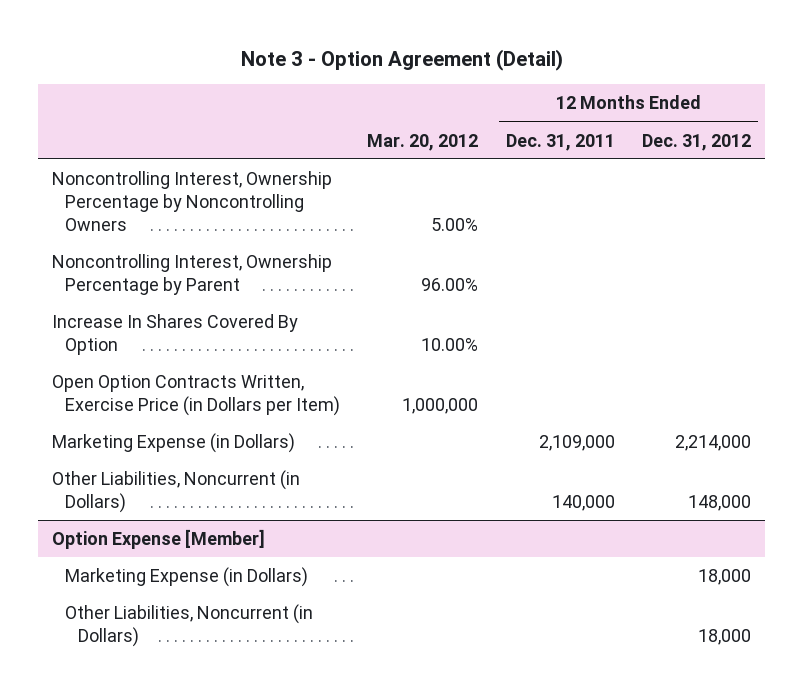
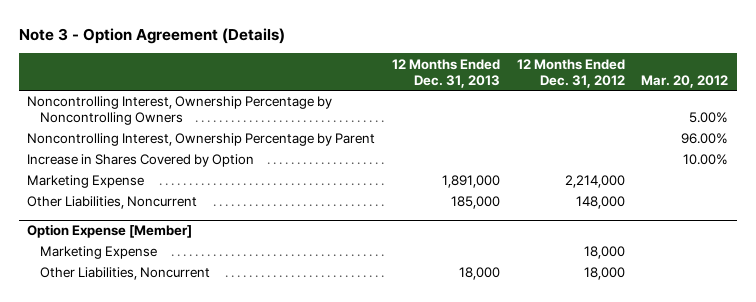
- Note 3 - Option Agreement (Detail)
+ Note 3 - Option Agreement (Details)
- | Mar. 20, 2012 | 12 Months Ended Dec. 31, 2011 | 12 Months Ended Dec. 31, 2012
+ | 12 Months Ended Dec. 31, 2013 | 12 Months Ended Dec. 31, 2012 | Mar. 20, 2012
- Increase In Shares Covered By Option | 10.00% | |
- Open Option Contracts Written, Exercise Price (in Dollars per Item) | 1,000,000 | |
- Marketing Expense (in Dollars) | | 2,109,000 | 2,214,000
- Other Liabilities, Noncurrent (in Dollars) | | 140,000 | 148,000
+ Increase in Shares Covered by Option | | | 10.00%
+ Marketing Expense | 1,891,000 | 2,214,000 |
+ Other Liabilities, Noncurrent | 185,000 | 148,000 |
@ Option Expense [Member]
- Marketing Expense (in Dollars) | | | 18,000
- Other Liabilities, Noncurrent (in Dollars) | | | 18,000
+ Marketing Expense | | 18,000 |
+ Other Liabilities, Noncurrent | 18,000 | 18,000 |

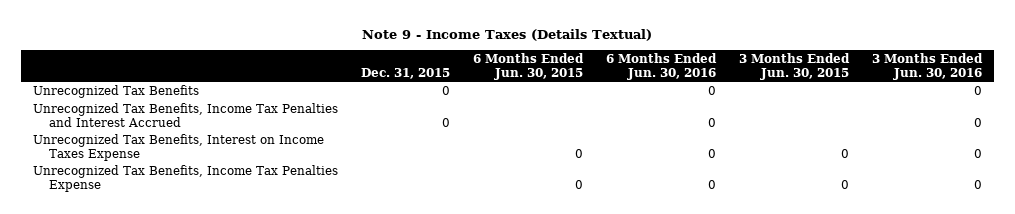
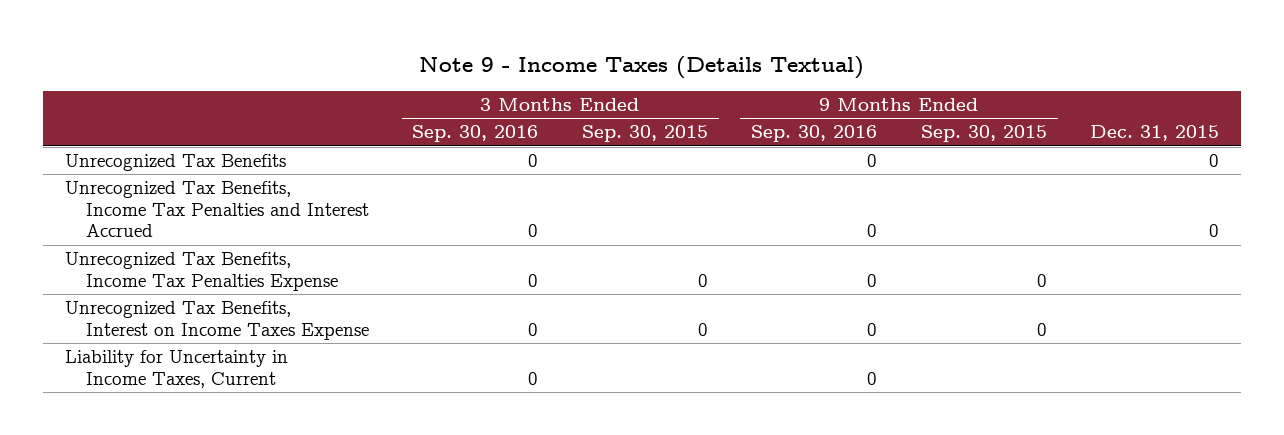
- | Dec. 31, 2015 | 6 Months Ended Jun. 30, 2015 | 6 Months Ended Jun. 30, 2016 | 3 Months Ended Jun. 30, 2015 | 3 Months Ended Jun. 30, 2016
+ | 3 Months Ended Sep. 30, 2016 | 3 Months Ended Sep. 30, 2015 | 9 Months Ended Sep. 30, 2016 | 9 Months Ended Sep. 30, 2015 | Dec. 31, 2015
moved down: Unrecognized Tax Benefits, Interest on Income Taxes Expense | 0 | 0 | 0 | 0 |
+ Liability for Uncertainty in Income Taxes, Current | 0 | | 0 | |

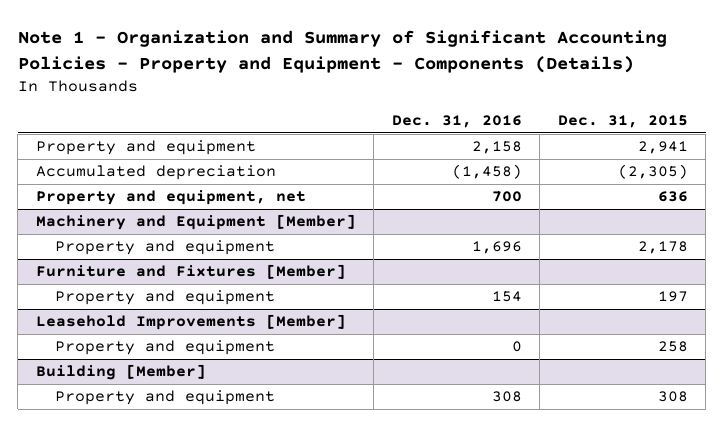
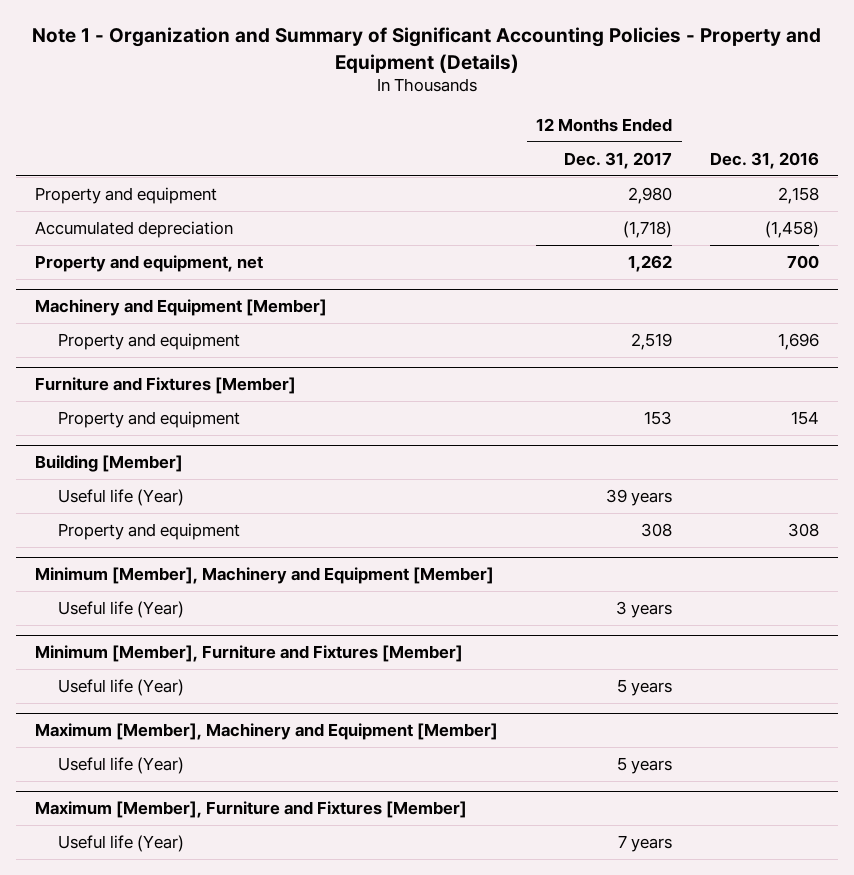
- Note 1 - Organization and Summary of Significant Accounting Policies - Property and Equipment - Components (Details)
+ Note 1 - Organization and Summary of Significant Accounting Policies - Property and Equipment (Details)
- | Dec. 31, 2016 | Dec. 31, 2015
+ | 12 Months Ended Dec. 31, 2017 | Dec. 31, 2016
- Leasehold Improvements [Member]
- Property and equipment | 0 | 258
@ Building [Member]
+ Useful life (Year) | 39 years |
+ Minimum [Member], Machinery and Equipment [Member]
+ Useful life (Year) | 3 years |
+ Minimum [Member], Furniture and Fixtures [Member]
+ Useful life (Year) | 5 years |
+ Maximum [Member], Machinery and Equipment [Member]
+ Useful life (Year) | 5 years |
+ Maximum [Member], Furniture and Fixtures [Member]
+ Useful life (Year) | 7 years |

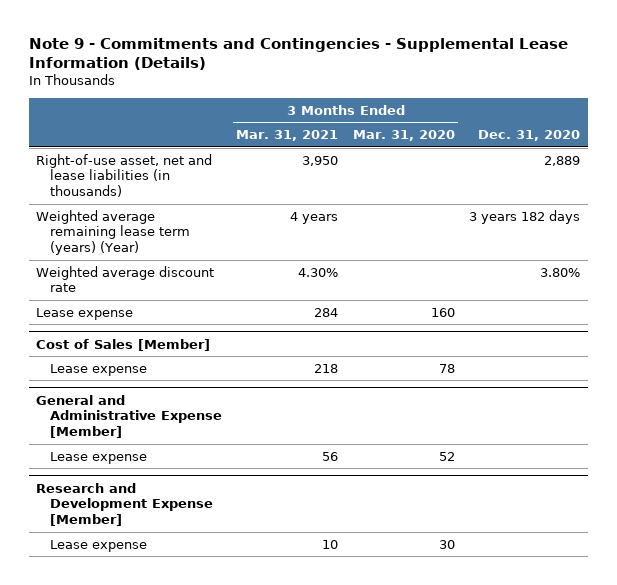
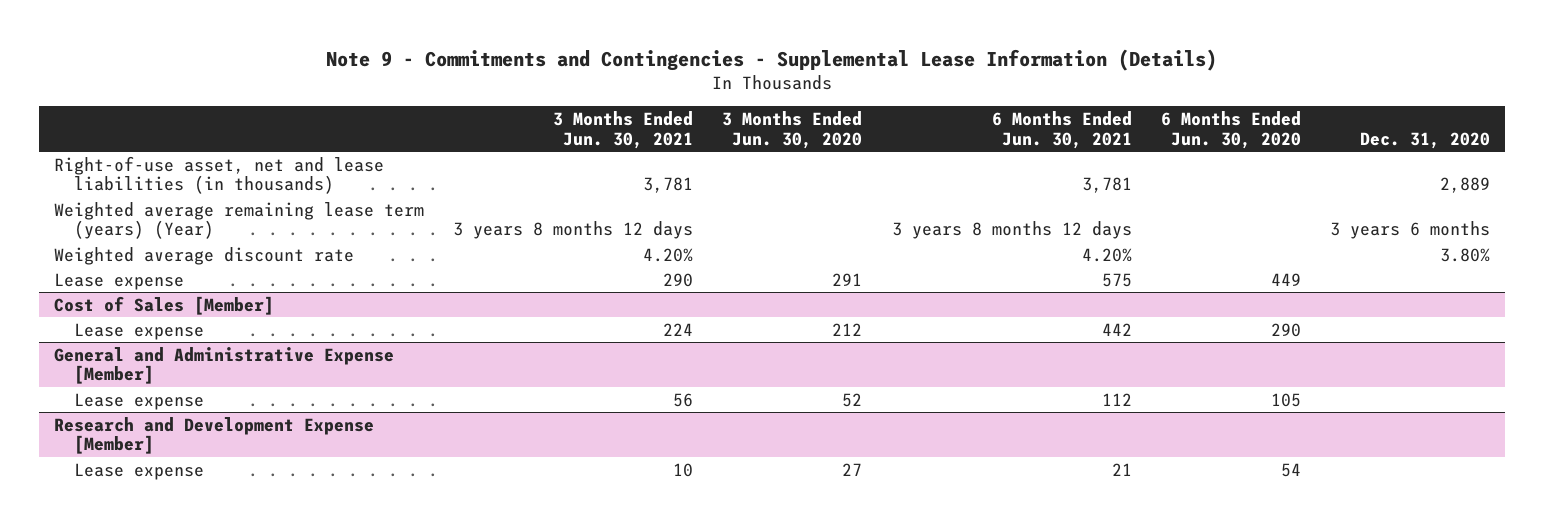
- | 3 Months Ended Mar. 31, 2021 | 3 Months Ended Mar. 31, 2020 | Dec. 31, 2020
+ | 3 Months Ended Jun. 30, 2021 | 3 Months Ended Jun. 30, 2020 | 6 Months Ended Jun. 30, 2021 | 6 Months Ended Jun. 30, 2020 | Dec. 31, 2020
- Weighted average remaining lease term (years) (Year) | 4 years | | 3 years 182 days
+ Weighted average remaining lease term (years) (Year) | 3 years 8 months 12 days | | 3 years 8 months 12 days | | 3 years 6 months

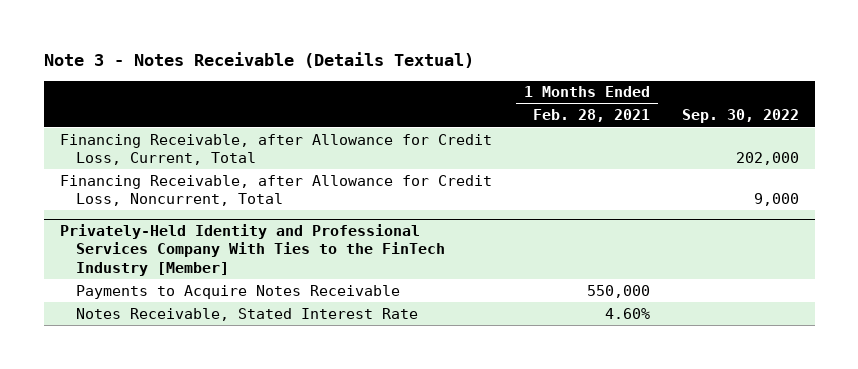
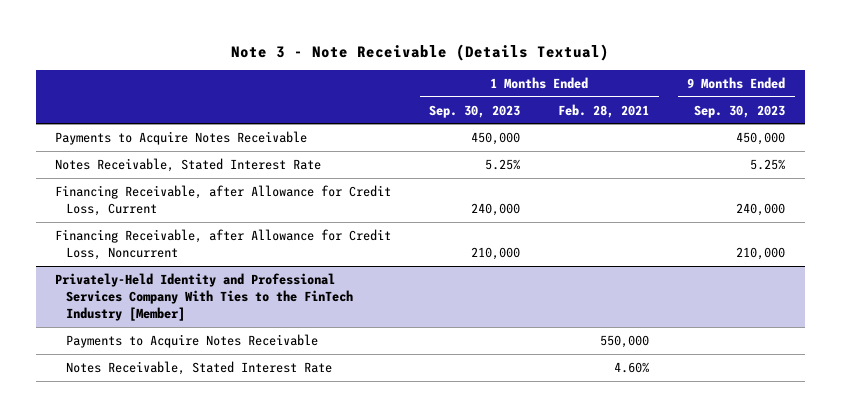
- Note 3 - Notes Receivable (Details Textual)
+ Note 3 - Note Receivable (Details Textual)
- | 1 Months Ended Feb. 28, 2021 | Sep. 30, 2022
+ | 1 Months Ended Sep. 30, 2023 | 1 Months Ended Feb. 28, 2021 | 9 Months Ended Sep. 30, 2023
- Financing Receivable, after Allowance for Credit Loss, Current, Total | | 202,000
- Financing Receivable, after Allowance for Credit Loss, Noncurrent, Total | | 9,000
+ Payments to Acquire Notes Receivable | 450,000 | | 450,000
+ Notes Receivable, Stated Interest Rate | 5.25% | | 5.25%
+ Financing Receivable, after Allowance for Credit Loss, Current | 240,000 | | 240,000
+ Financing Receivable, after Allowance for Credit Loss, Noncurrent | 210,000 | | 210,000

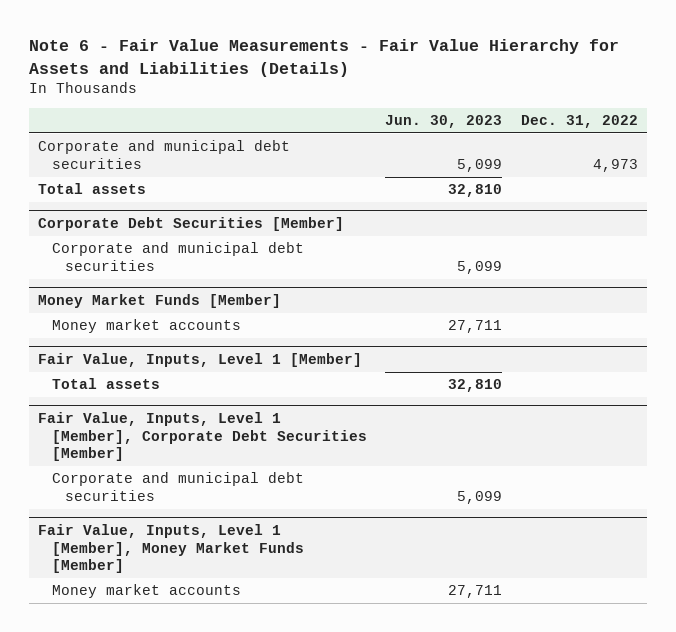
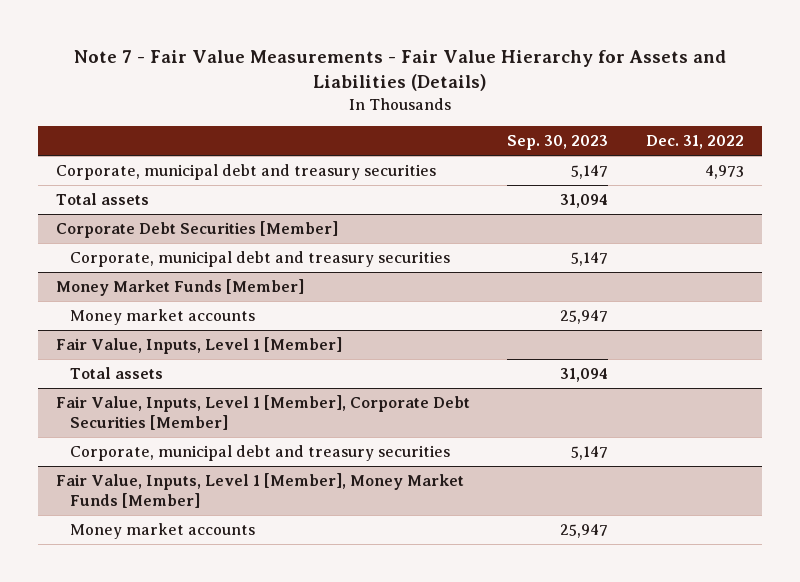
- Note 6 - Fair Value Measurements - Fair Value Hierarchy for Assets and Liabilities (Details)
+ Note 7 - Fair Value Measurements - Fair Value Hierarchy for Assets and Liabilities (Details)
- | Jun. 30, 2023 | Dec. 31, 2022
+ | Sep. 30, 2023 | Dec. 31, 2022
- Corporate and municipal debt securities | 5,099 | 4,973
+ Corporate, municipal debt and treasury securities | 5,147 | 4,973
@ Corporate Debt Securities [Member]
- Corporate and municipal debt securities | 5,099 |
+ Corporate, municipal debt and treasury securities | 5,147 |
@ Fair Value, Inputs, Level 1 [Member], Corporate Debt Securities [Member]
- Corporate and municipal debt securities | 5,099 |
+ Corporate, municipal debt and treasury securities | 5,147 |

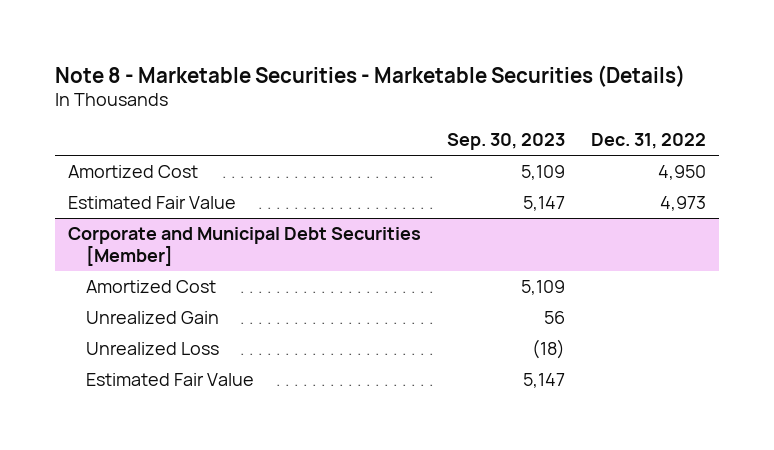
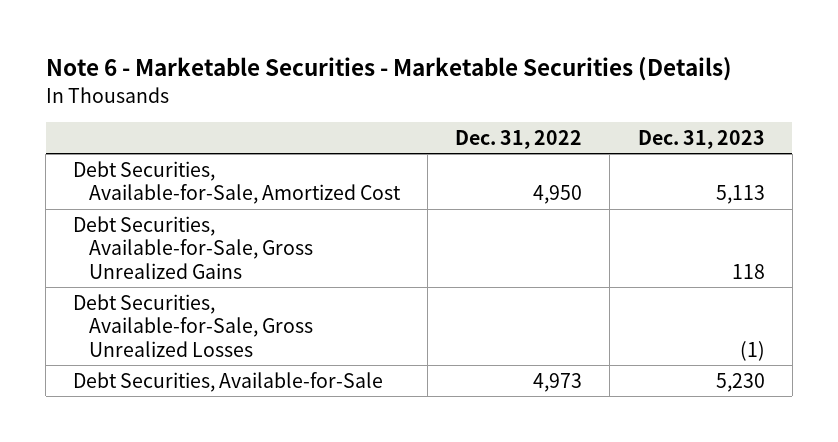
- Note 8 - Marketable Securities - Marketable Securities (Details)
+ Note 6 - Marketable Securities - Marketable Securities (Details)
- | Sep. 30, 2023 | Dec. 31, 2022
+ | Dec. 31, 2022 | Dec. 31, 2023
- Amortized Cost | 5,109 | 4,950
- Estimated Fair Value | 5,147 | 4,973
- Corporate and Municipal Debt Securities [Member]
- Amortized Cost | 5,109 |
- Unrealized Gain | 56 |
- Unrealized Loss | (18) |
- Estimated Fair Value | 5,147 |
+ Debt Securities, Available-for-Sale, Amortized Cost | 4,950 | 5,113
+ Debt Securities, Available-for-Sale, Gross Unrealized Gains | | 118
+ Debt Securities, Available-for-Sale, Gross Unrealized Losses | | (1)
+ Debt Securities, Available-for-Sale | 4,973 | 5,230

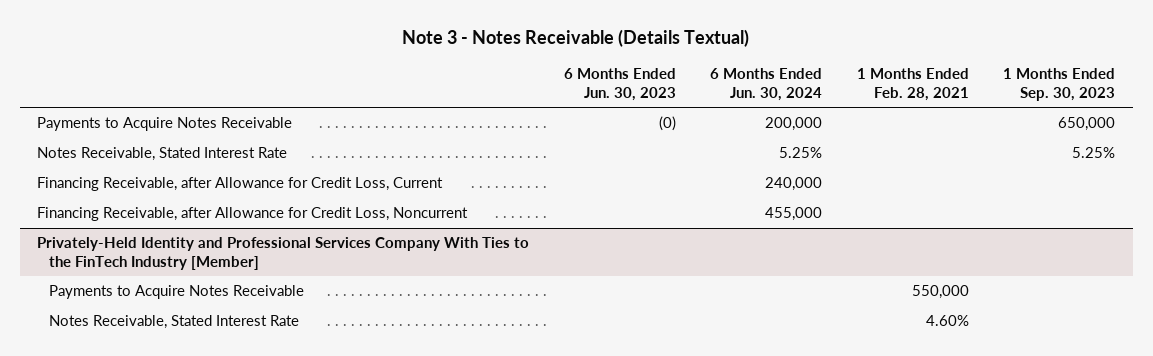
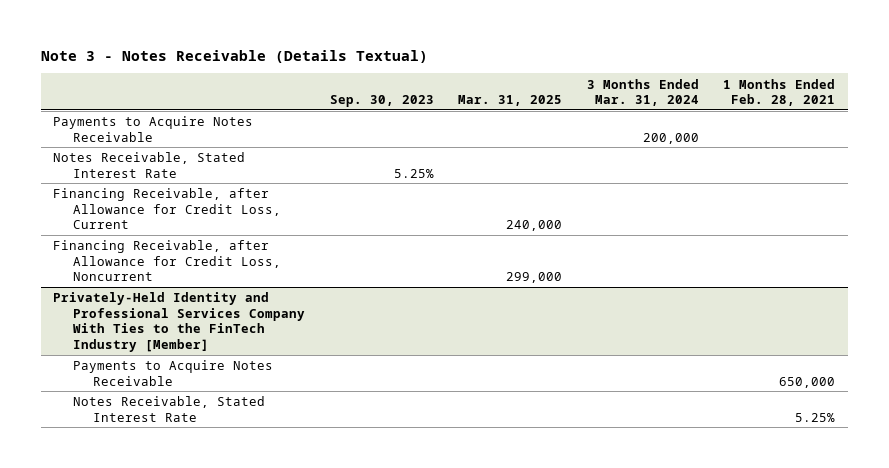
- | 6 Months Ended Jun. 30, 2023 | 6 Months Ended Jun. 30, 2024 | 1 Months Ended Feb. 28, 2021 | 1 Months Ended Sep. 30, 2023
+ | Sep. 30, 2023 | Mar. 31, 2025 | 3 Months Ended Mar. 31, 2024 | 1 Months Ended Feb. 28, 2021
@ Privately-Held Identity and Professional Services Company With Ties to the FinTech Industry [Member]
- Payments to Acquire Notes Receivable | | | 550,000 |
- Notes Receivable, Stated Interest Rate | | | 4.60% |
+ Payments to Acquire Notes Receivable | | | | 650,000
+ Notes Receivable, Stated Interest Rate | | | | 5.25%

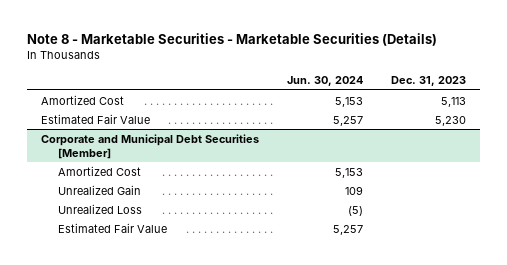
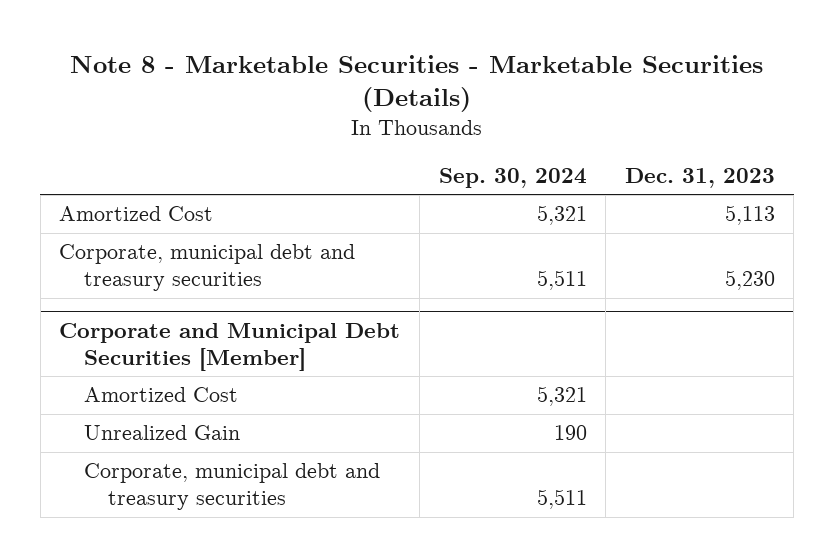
- | Jun. 30, 2024 | Dec. 31, 2023
+ | Sep. 30, 2024 | Dec. 31, 2023
- Estimated Fair Value | 5,257 | 5,230
+ Corporate, municipal debt and treasury securities | 5,511 | 5,230
@ Corporate and Municipal Debt Securities [Member]
- Unrealized Loss | (5) |
- Estimated Fair Value | 5,257 |
+ Corporate, municipal debt and treasury securities | 5,511 |

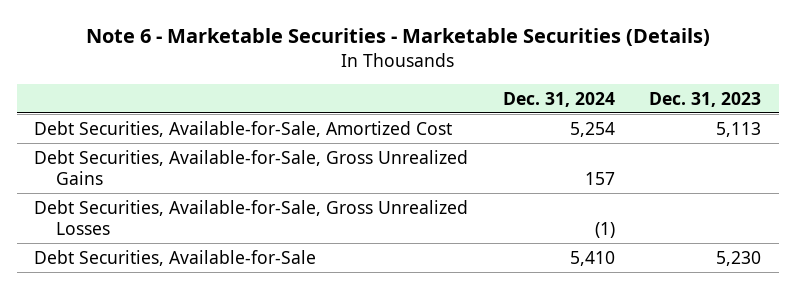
- Note 8 - Marketable Securities - Marketable Securities (Details)
+ Note 6 - Marketable Securities - Marketable Securities (Details)
- | Sep. 30, 2024 | Dec. 31, 2023
+ | Dec. 31, 2024 | Dec. 31, 2023
- Amortized Cost | 5,321 | 5,113
- Corporate, municipal debt and treasury securities | 5,511 | 5,230
- Corporate and Municipal Debt Securities [Member]
- Amortized Cost | 5,321 |
- Unrealized Gain | 190 |
- Corporate, municipal debt and treasury securities | 5,511 |
+ Debt Securities, Available-for-Sale, Amortized Cost | 5,254 | 5,113
+ Debt Securities, Available-for-Sale, Gross Unrealized Gains | 157 |
+ Debt Securities, Available-for-Sale, Gross Unrealized Losses | (1) |
+ Debt Securities, Available-for-Sale | 5,410 | 5,230

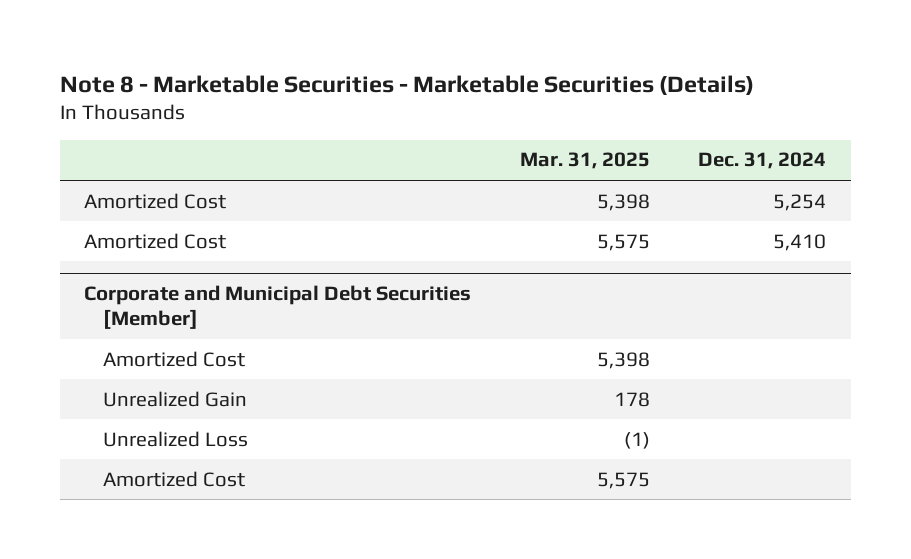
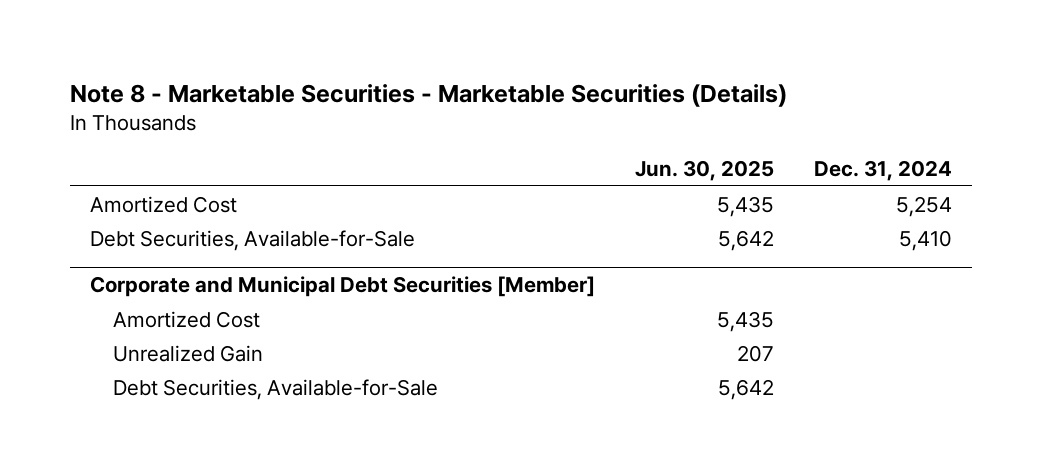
- | Mar. 31, 2025 | Dec. 31, 2024
+ | Jun. 30, 2025 | Dec. 31, 2024
- Amortized Cost | 5,575 | 5,410
+ Debt Securities, Available-for-Sale | 5,642 | 5,410
@ Corporate and Municipal Debt Securities [Member]
- Unrealized Loss | (1) |
- Amortized Cost | 5,575 |
+ Debt Securities, Available-for-Sale | 5,642 |

